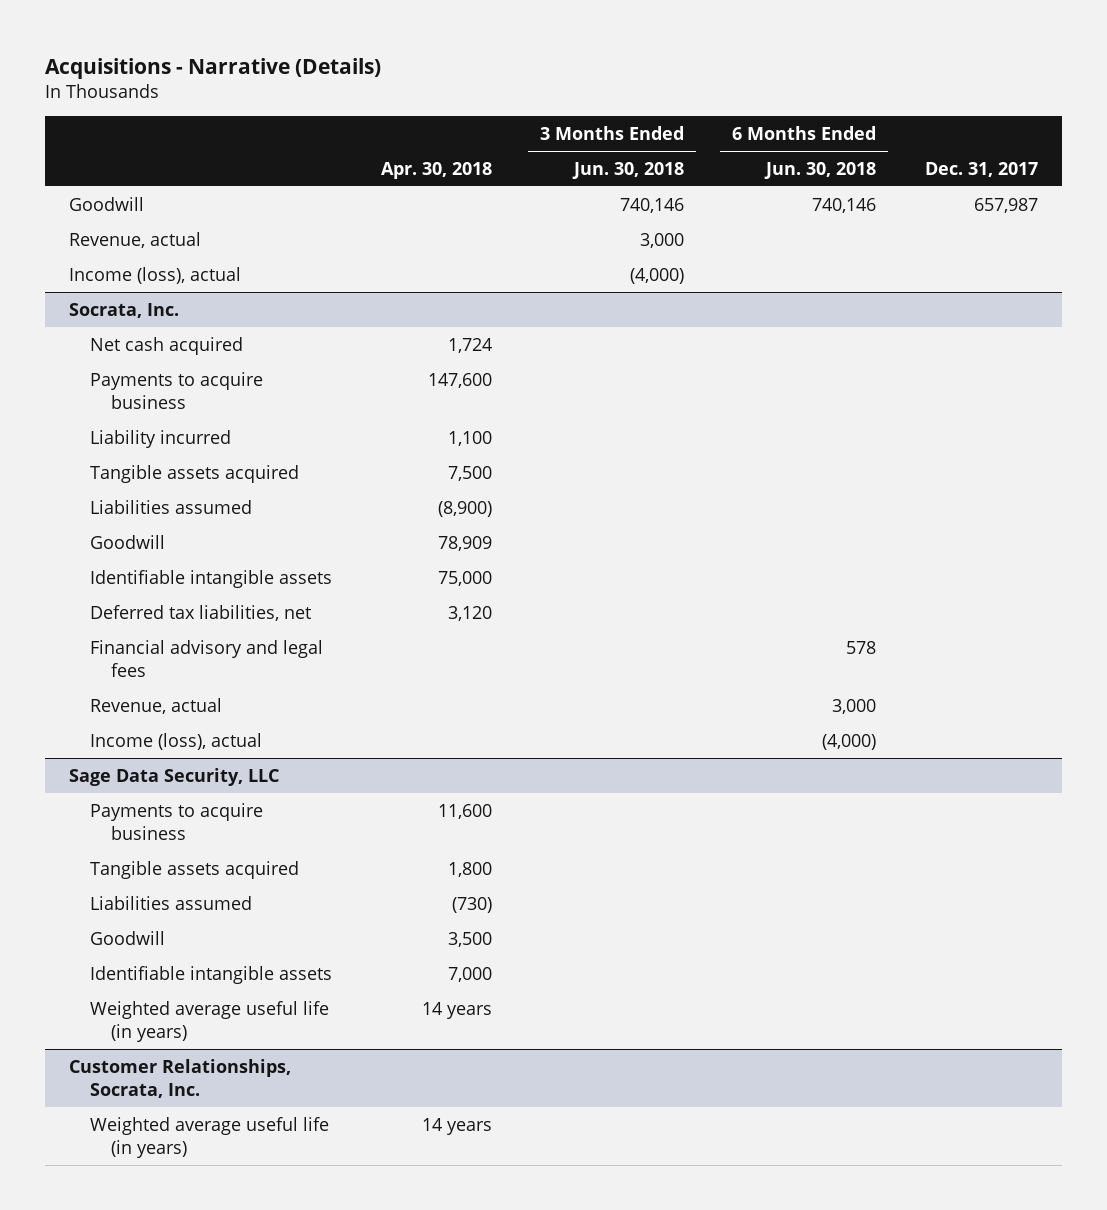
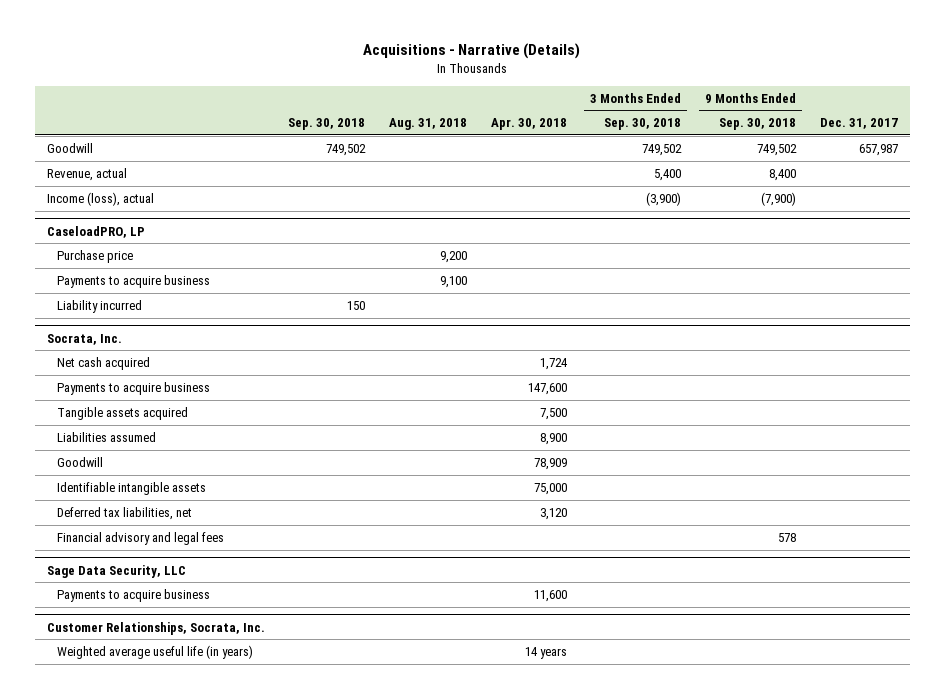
- | Apr. 30, 2018 | 3 Months Ended Jun. 30, 2018 | 6 Months Ended Jun. 30, 2018 | Dec. 31, 2017
+ | Sep. 30, 2018 | Aug. 31, 2018 | Apr. 30, 2018 | 3 Months Ended Sep. 30, 2018 | 9 Months Ended Sep. 30, 2018 | Dec. 31, 2017
+ CaseloadPRO, LP
+ Purchase price | | 9,200 | | | |
+ Payments to acquire business | | 9,100 | | | |
+ Liability incurred | 150 | | | | |
@ Socrata, Inc.
- Liability incurred | 1,100 | | |
- Liabilities assumed | (8,900) | | |
+ Liabilities assumed | | | 8,900 | | |
- Revenue, actual | | | 3,000 |
- Income (loss), actual | | | (4,000) |
@ Sage Data Security, LLC
- Tangible assets acquired | 1,800 | | |
- Liabilities assumed | (730) | | |
- Goodwill | 3,500 | | |
- Identifiable intangible assets | 7,000 | | |
- Weighted average useful life (in years) | 14 years | | |

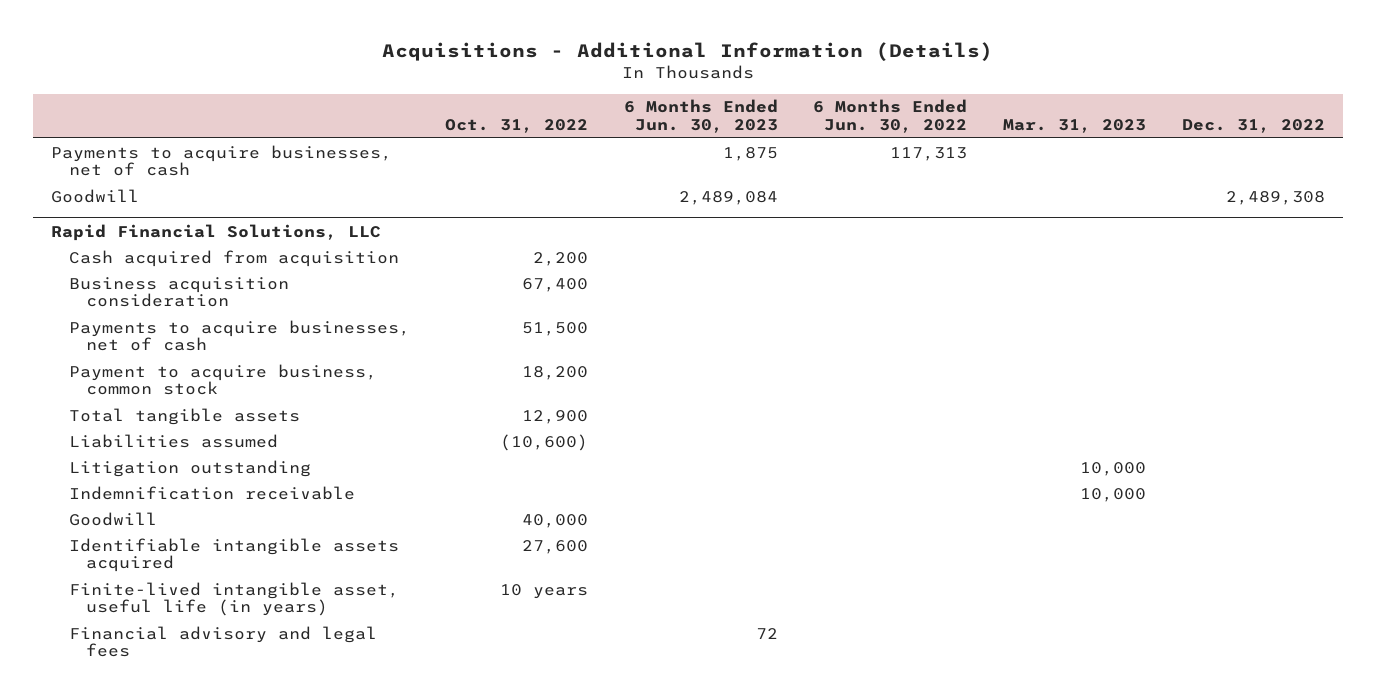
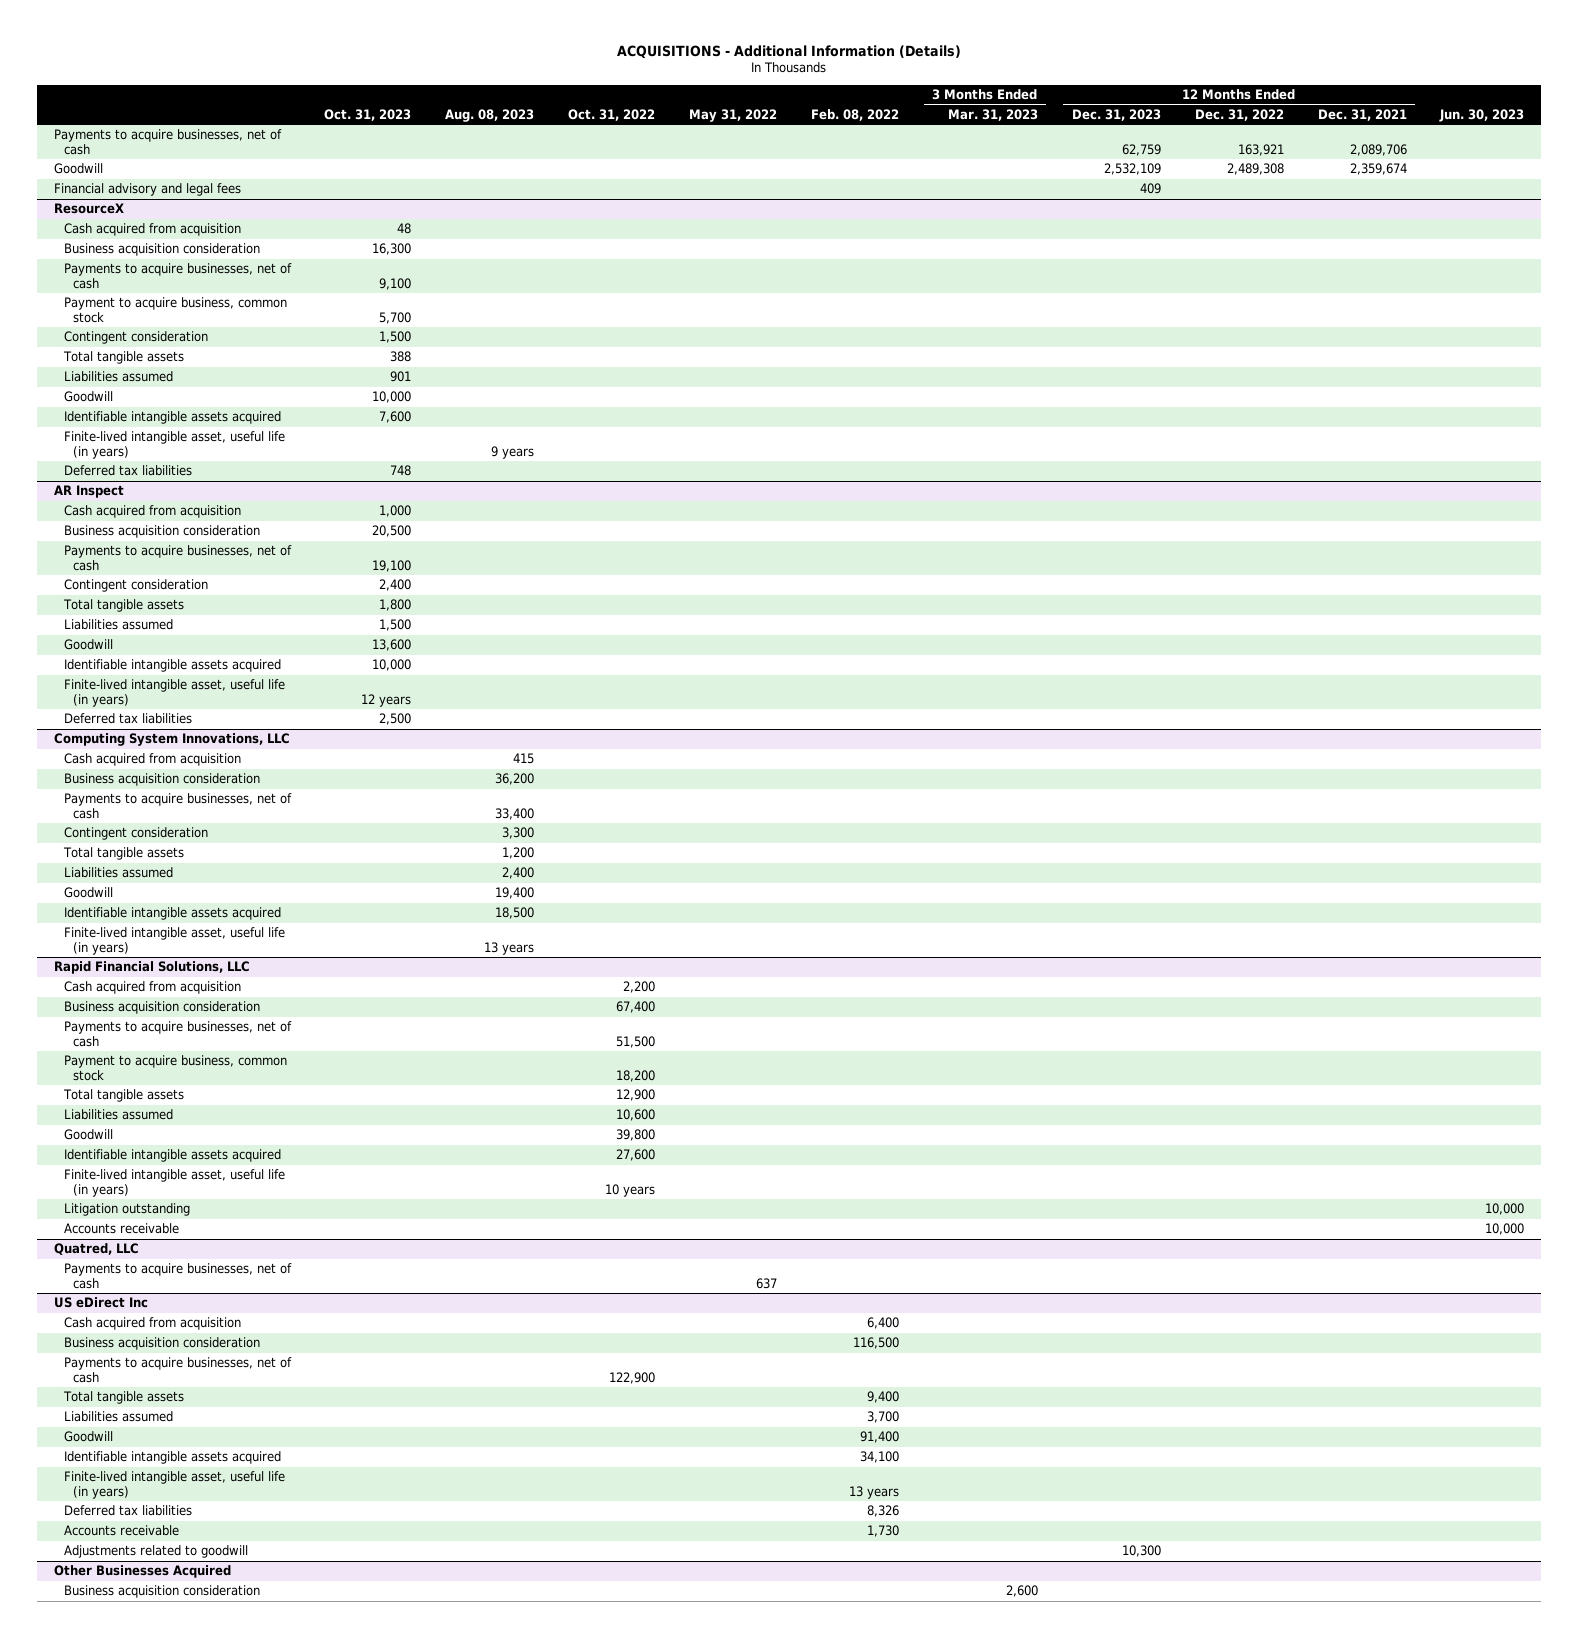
- Acquisitions - Additional Information (Details)
+ ACQUISITIONS - Additional Information (Details)
- | Oct. 31, 2022 | 6 Months Ended Jun. 30, 2023 | 6 Months Ended Jun. 30, 2022 | Mar. 31, 2023 | Dec. 31, 2022
+ | Oct. 31, 2023 | Aug. 08, 2023 | Oct. 31, 2022 | May 31, 2022 | Feb. 08, 2022 | 3 Months Ended Mar. 31, 2023 | 12 Months Ended Dec. 31, 2023 | 12 Months Ended Dec. 31, 2022 | 12 Months Ended Dec. 31, 2021 | Jun. 30, 2023
+ Financial advisory and legal fees | | | | | | | 409 | | |
+ ResourceX
+ Cash acquired from acquisition | 48 | | | | | | | | |
+ Business acquisition consideration | 16,300 | | | | | | | | |
+ Payments to acquire businesses, net of cash | 9,100 | | | | | | | | |
+ Payment to acquire business, common stock | 5,700 | | | | | | | | |
+ Contingent consideration | 1,500 | | | | | | | | |
+ Total tangible assets | 388 | | | | | | | | |
+ Liabilities assumed | 901 | | | | | | | | |
+ Goodwill | 10,000 | | | | | | | | |
+ Identifiable intangible assets acquired | 7,600 | | | | | | | | |
+ Finite-lived intangible asset, useful life (in years) | | 9 years | | | | | | | |
+ Deferred tax liabilities | 748 | | | | | | | | |
+ AR Inspect
+ Cash acquired from acquisition | 1,000 | | | | | | | | |
+ Business acquisition consideration | 20,500 | | | | | | | | |
+ Payments to acquire businesses, net of cash | 19,100 | | | | | | | | |
+ Contingent consideration | 2,400 | | | | | | | | |
+ Total tangible assets | 1,800 | | | | | | | | |
+ Liabilities assumed | 1,500 | | | | | | | | |
+ Goodwill | 13,600 | | | | | | | | |
+ Identifiable intangible assets acquired | 10,000 | | | | | | | | |
+ Finite-lived intangible asset, useful life (in years) | 12 years | | | | | | | | |
+ Deferred tax liabilities | 2,500 | | | | | | | | |
+ Computing System Innovations, LLC
+ Cash acquired from acquisition | | 415 | | | | | | | |
+ Business acquisition consideration | | 36,200 | | | | | | | |
+ Payments to acquire businesses, net of cash | | 33,400 | | | | | | | |
+ Contingent consideration | | 3,300 | | | | | | | |
+ Total tangible assets | | 1,200 | | | | | | | |
+ Liabilities assumed | | 2,400 | | | | | | | |
+ Goodwill | | 19,400 | | | | | | | |
+ Identifiable intangible assets acquired | | 18,500 | | | | | | | |
+ Finite-lived intangible asset, useful life (in years) | | 13 years | | | | | | | |
@ Rapid Financial Solutions, LLC
- Liabilities assumed | (10,600) | | | |
- Indemnification receivable | | | | 10,000 |
- Goodwill | 40,000 | | | |
+ Liabilities assumed | | | 10,600 | | | | | | |
+ Goodwill | | | 39,800 | | | | | | |
- Financial advisory and legal fees | | 72 | | |
moved down: Litigation outstanding | | | | | | | | | | 10,000
+ Accounts receivable | | | | | | | | | | 10,000
+ Quatred, LLC
+ Payments to acquire businesses, net of cash | | | | 637 | | | | | |
+ US eDirect Inc
+ Cash acquired from acquisition | | | | | 6,400 | | | | |
+ Business acquisition consideration | | | | | 116,500 | | | | |
+ Payments to acquire businesses, net of cash | | | 122,900 | | | | | | |
+ Total tangible assets | | | | | 9,400 | | | | |
+ Liabilities assumed | | | | | 3,700 | | | | |
+ Goodwill | | | | | 91,400 | | | | |
+ Identifiable intangible assets acquired | | | | | 34,100 | | | | |
+ Finite-lived intangible asset, useful life (in years) | | | | | 13 years | | | | |
+ Deferred tax liabilities | | | | | 8,326 | | | | |
+ Accounts receivable | | | | | 1,730 | | | | |
+ Adjustments related to goodwill | | | | | | | 10,300 | | |
+ Other Businesses Acquired
+ Business acquisition consideration | | | | | | 2,600 | | | |

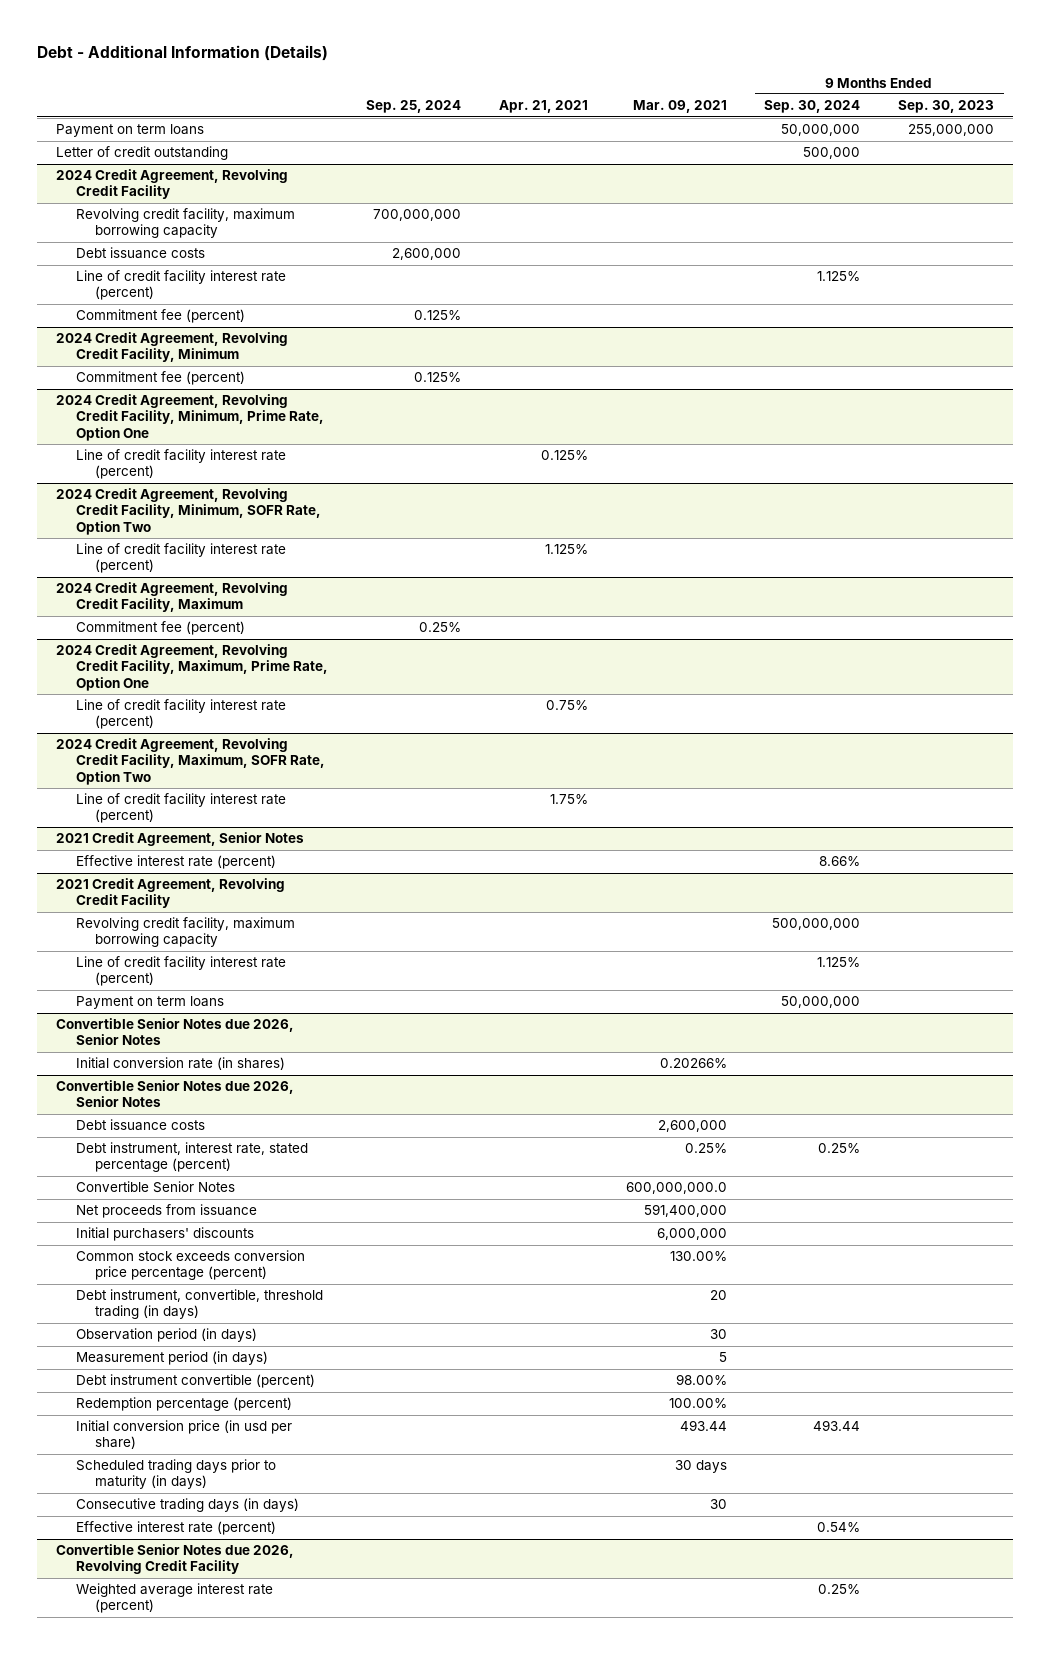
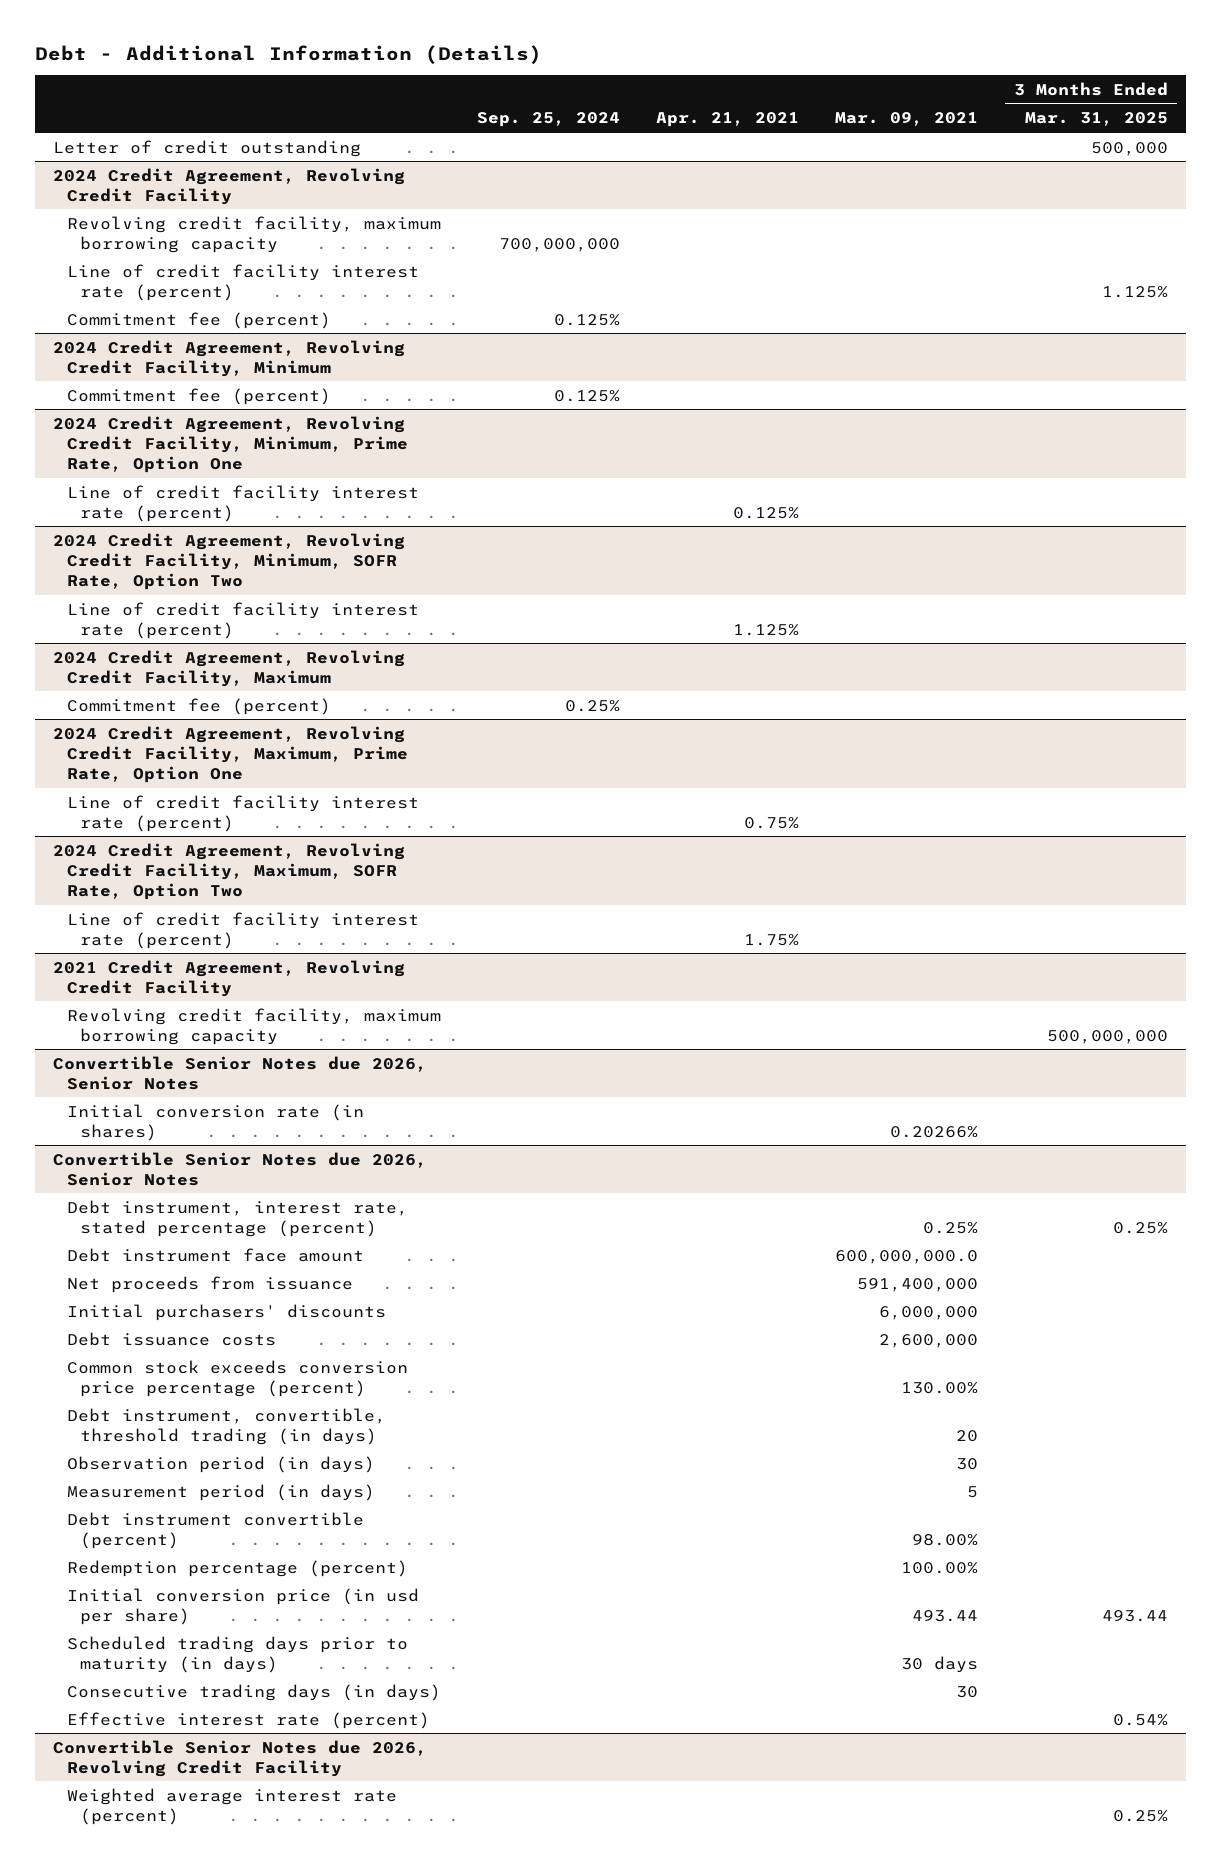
- | Sep. 25, 2024 | Apr. 21, 2021 | Mar. 09, 2021 | 9 Months Ended Sep. 30, 2024 | 9 Months Ended Sep. 30, 2023
+ | Sep. 25, 2024 | Apr. 21, 2021 | Mar. 09, 2021 | 3 Months Ended Mar. 31, 2025
- Payment on term loans | | | | 50,000,000 | 255,000,000
@ 2024 Credit Agreement, Revolving Credit Facility
- Debt issuance costs | 2,600,000 | | | |
- 2021 Credit Agreement, Senior Notes
- Effective interest rate (percent) | | | | 8.66% |
@ 2021 Credit Agreement, Revolving Credit Facility
- Line of credit facility interest rate (percent) | | | | 1.125% |
- Payment on term loans | | | | 50,000,000 |
@ Convertible Senior Notes due 2026, Senior Notes
- Convertible Senior Notes | | | 600,000,000.0 | |
+ Debt instrument face amount | | | 600,000,000.0 |
moved down: Debt issuance costs | | | 2,600,000 |

